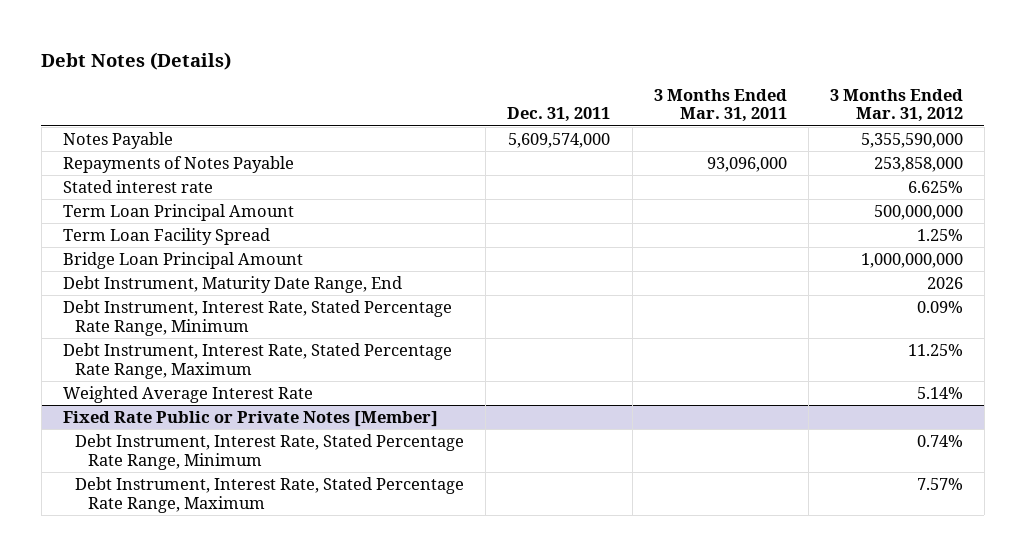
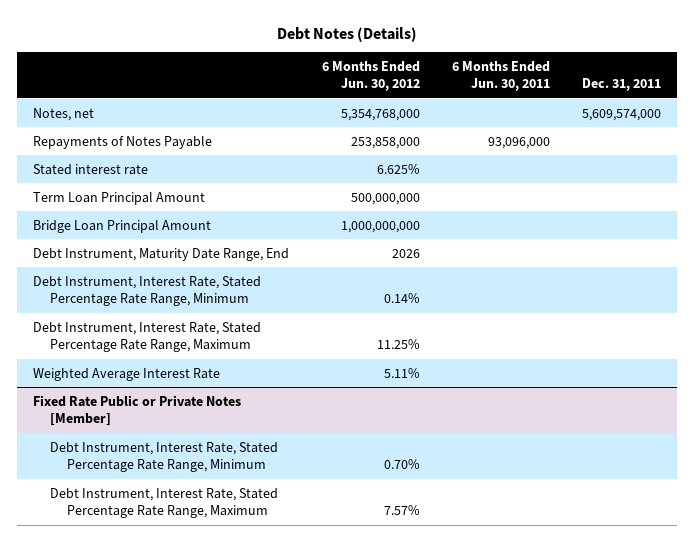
- | Dec. 31, 2011 | 3 Months Ended Mar. 31, 2011 | 3 Months Ended Mar. 31, 2012
+ | 6 Months Ended Jun. 30, 2012 | 6 Months Ended Jun. 30, 2011 | Dec. 31, 2011
- Notes Payable | 5,609,574,000 | | 5,355,590,000
+ Notes, net | 5,354,768,000 | | 5,609,574,000
- Term Loan Facility Spread | | | 1.25%

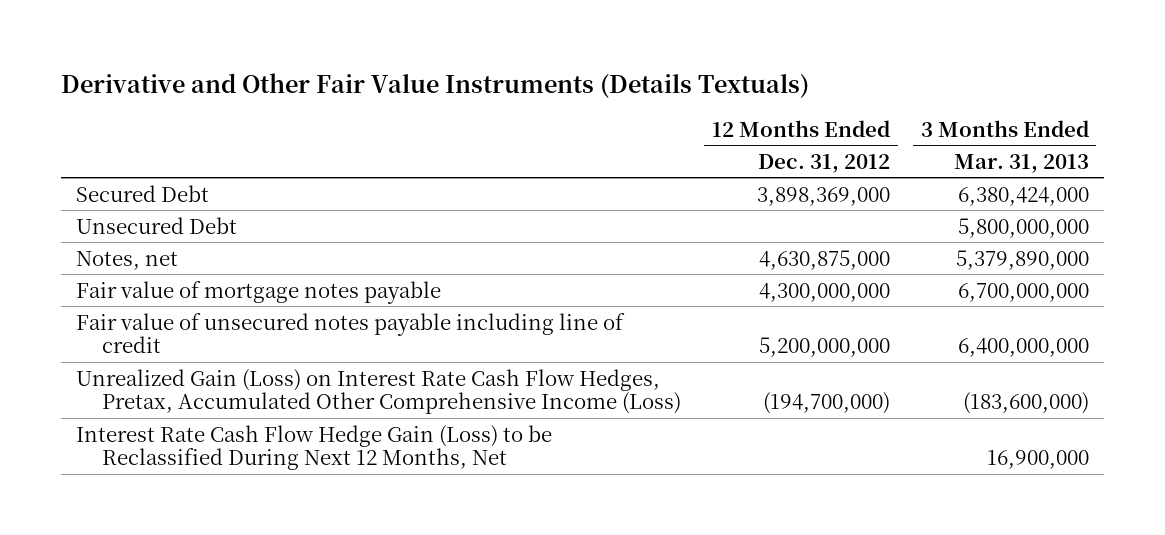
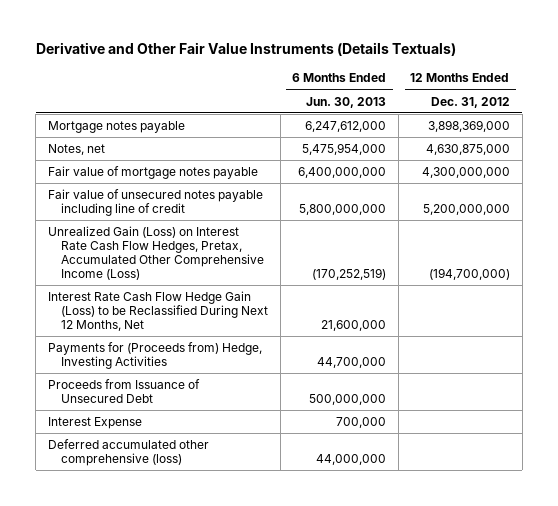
- | 12 Months Ended Dec. 31, 2012 | 3 Months Ended Mar. 31, 2013
+ | 6 Months Ended Jun. 30, 2013 | 12 Months Ended Dec. 31, 2012
- Secured Debt | 3,898,369,000 | 6,380,424,000
- Unsecured Debt | | 5,800,000,000
+ Mortgage notes payable | 6,247,612,000 | 3,898,369,000
+ Payments for (Proceeds from) Hedge, Investing Activities | 44,700,000 |
+ Proceeds from Issuance of Unsecured Debt | 500,000,000 |
+ Interest Expense | 700,000 |
+ Deferred accumulated other comprehensive (loss) | 44,000,000 |

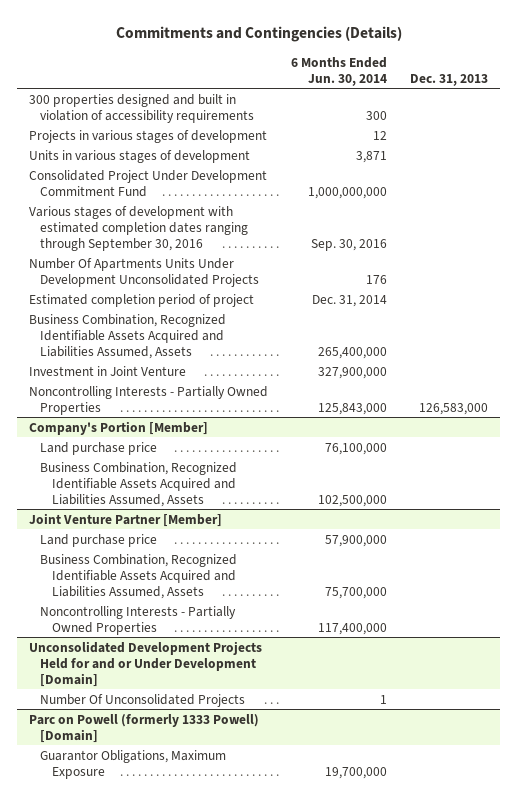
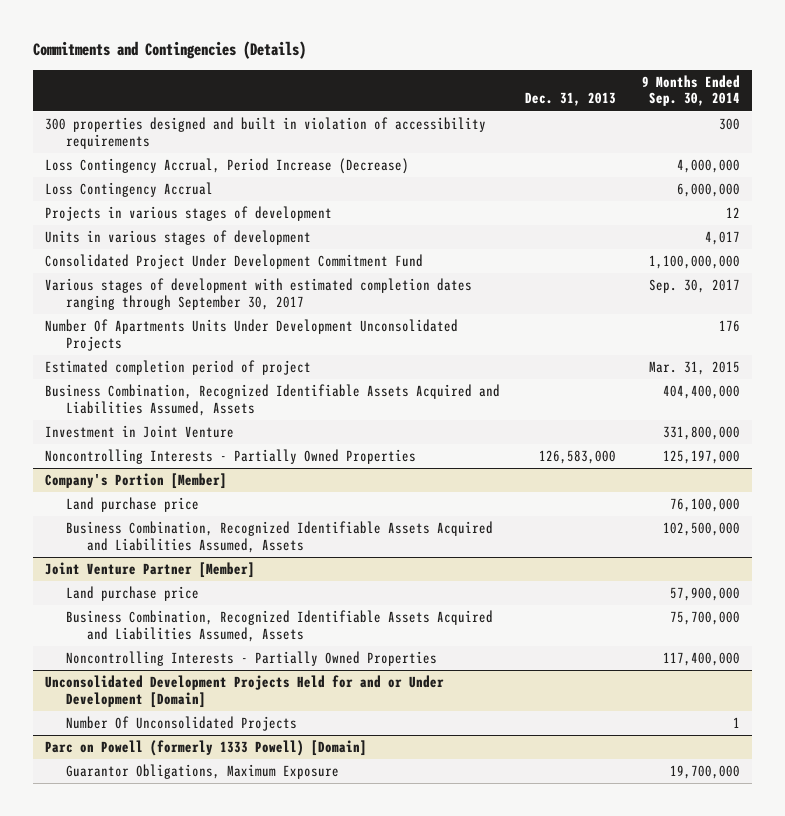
- | 6 Months Ended Jun. 30, 2014 | Dec. 31, 2013
+ | Dec. 31, 2013 | 9 Months Ended Sep. 30, 2014
+ Loss Contingency Accrual, Period Increase (Decrease) | | 4,000,000
+ Loss Contingency Accrual | | 6,000,000
- Various stages of development with estimated completion dates ranging through September 30, 2016 | Sep. 30, 2016 |
+ Various stages of development with estimated completion dates ranging through September 30, 2017 | | Sep. 30, 2017

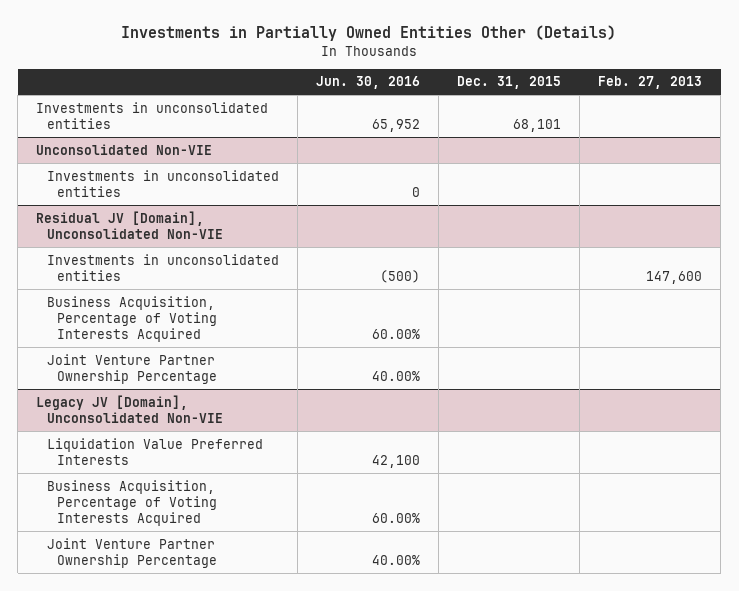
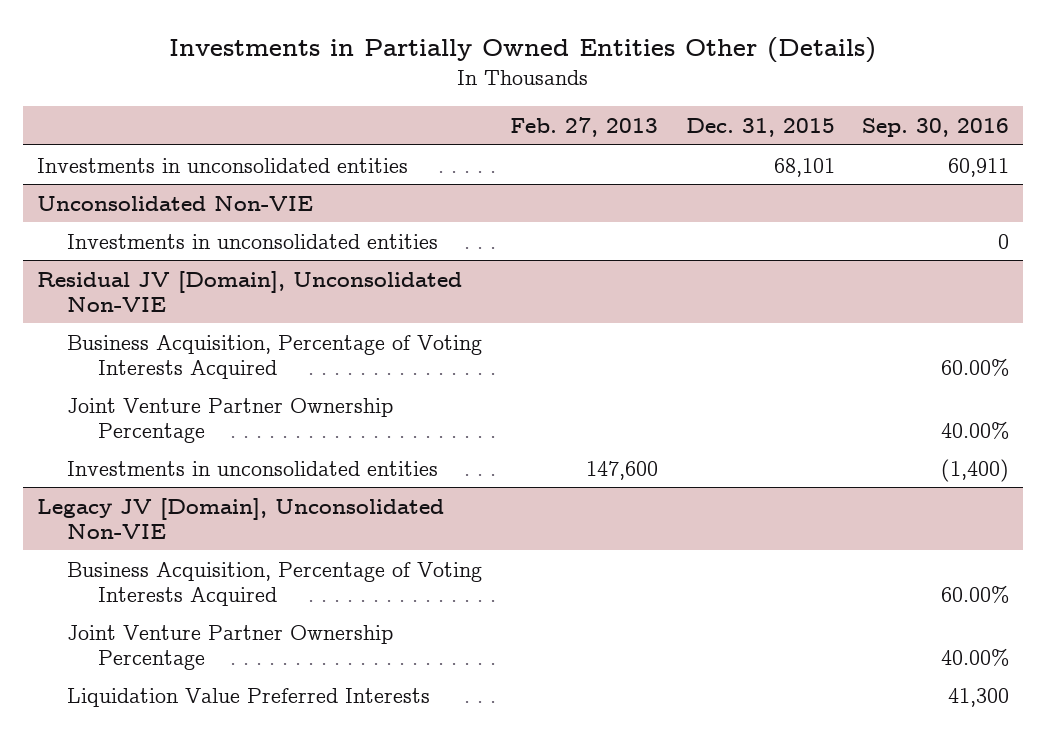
- | Jun. 30, 2016 | Dec. 31, 2015 | Feb. 27, 2013
+ | Feb. 27, 2013 | Dec. 31, 2015 | Sep. 30, 2016
@ Residual JV [Domain], Unconsolidated Non-VIE
moved down: Investments in unconsolidated entities | 147,600 | | (1,400)
@ Legacy JV [Domain], Unconsolidated Non-VIE
moved down: Liquidation Value Preferred Interests | | | 41,300

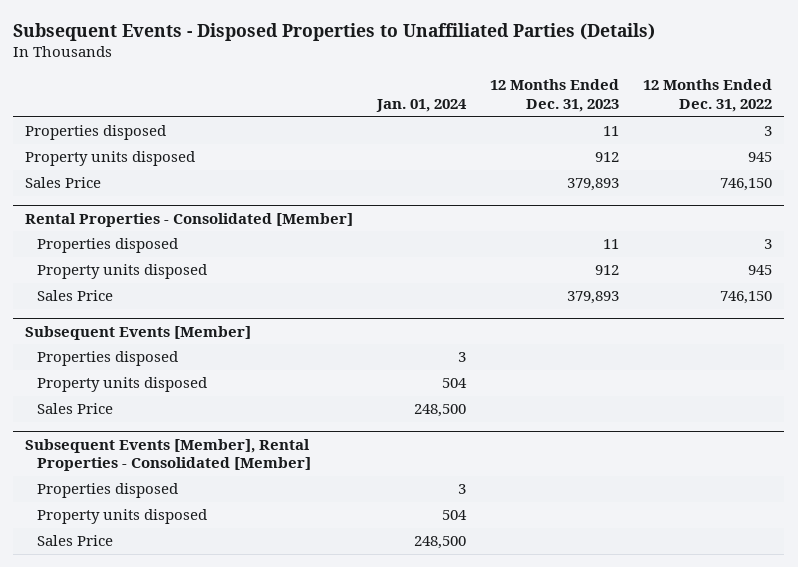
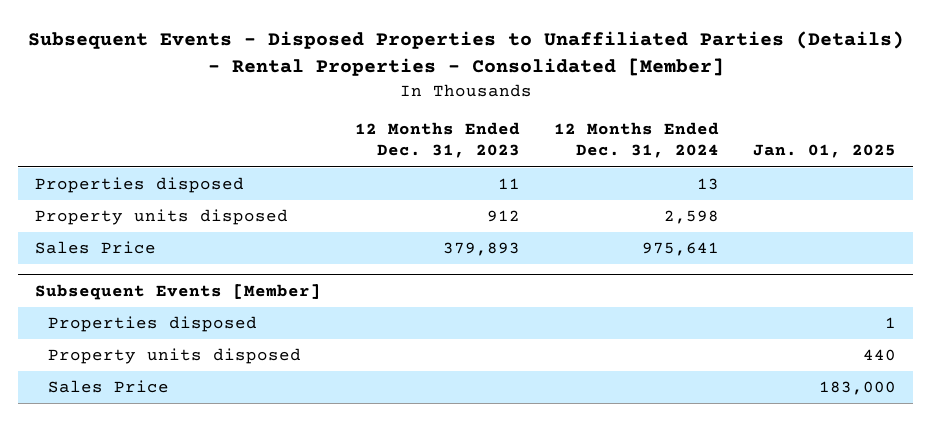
- Subsequent Events - Disposed Properties to Unaffiliated Parties (Details)
+ Subsequent Events - Disposed Properties to Unaffiliated Parties (Details) - Rental Properties - Consolidated [Member]
- | Jan. 01, 2024 | 12 Months Ended Dec. 31, 2023 | 12 Months Ended Dec. 31, 2022
+ | 12 Months Ended Dec. 31, 2023 | 12 Months Ended Dec. 31, 2024 | Jan. 01, 2025
- Rental Properties - Consolidated [Member]
- Properties disposed | | 11 | 3
- Property units disposed | | 912 | 945
- Sales Price | | 379,893 | 746,150
- Subsequent Events [Member], Rental Properties - Consolidated [Member]
- Properties disposed | 3 | |
- Property units disposed | 504 | |
- Sales Price | 248,500 | |

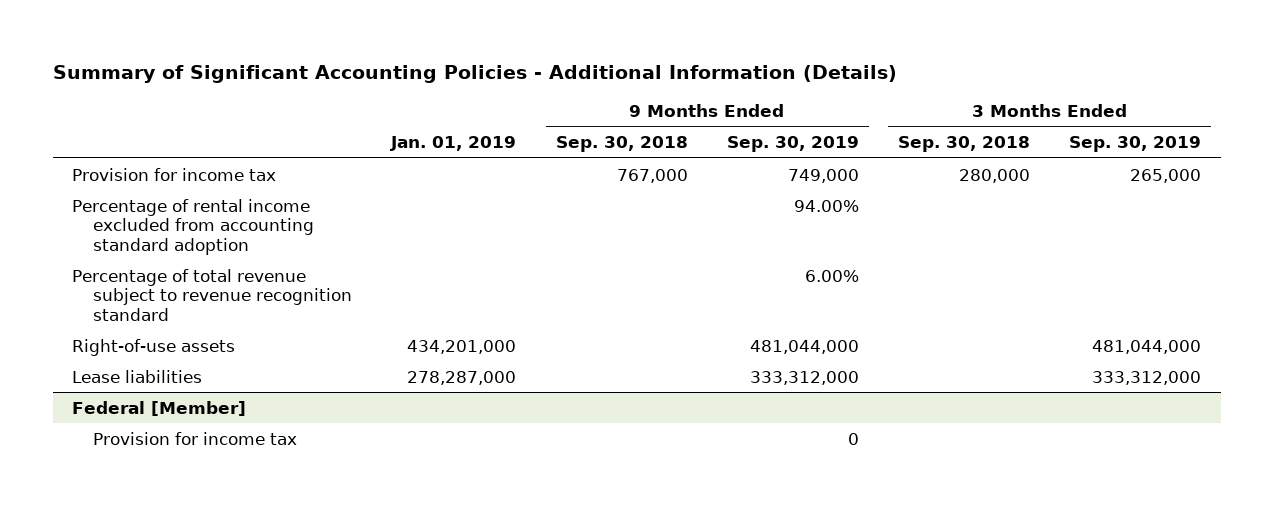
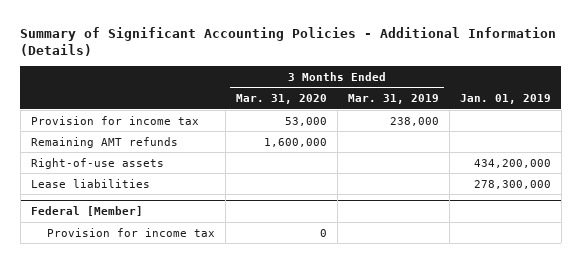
- | Jan. 01, 2019 | 9 Months Ended Sep. 30, 2018 | 9 Months Ended Sep. 30, 2019 | 3 Months Ended Sep. 30, 2018 | 3 Months Ended Sep. 30, 2019
+ | 3 Months Ended Mar. 31, 2020 | 3 Months Ended Mar. 31, 2019 | Jan. 01, 2019
- Percentage of rental income excluded from accounting standard adoption | | | 94.00% | |
- Percentage of total revenue subject to revenue recognition standard | | | 6.00% | |
- Right-of-use assets | 434,201,000 | | 481,044,000 | | 481,044,000
- Lease liabilities | 278,287,000 | | 333,312,000 | | 333,312,000
+ Remaining AMT refunds | 1,600,000 | |
+ Right-of-use assets | | | 434,200,000
+ Lease liabilities | | | 278,300,000

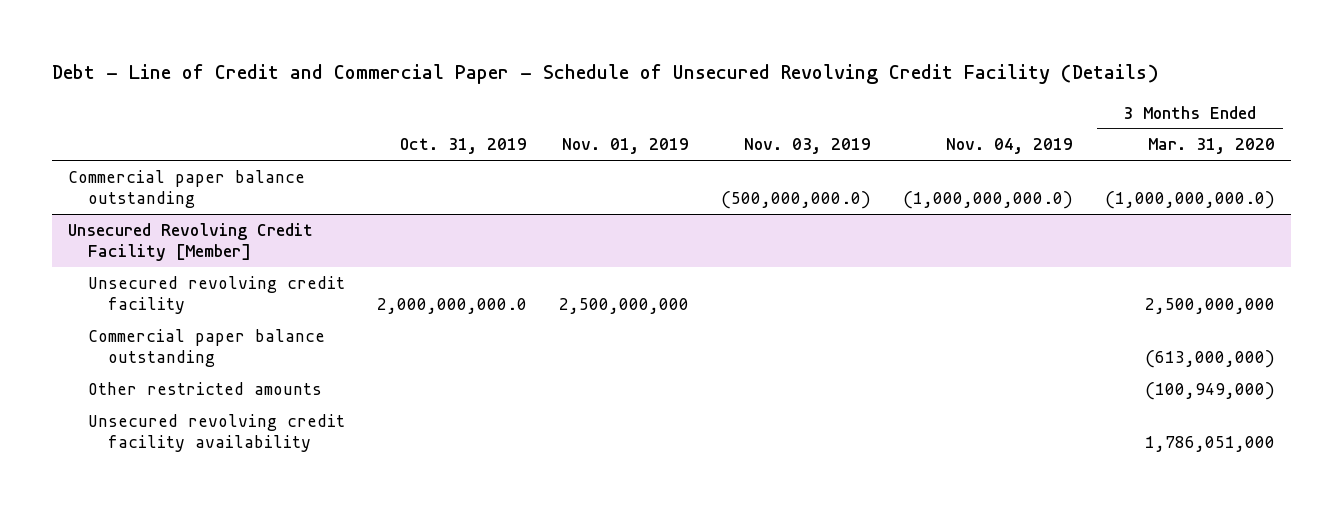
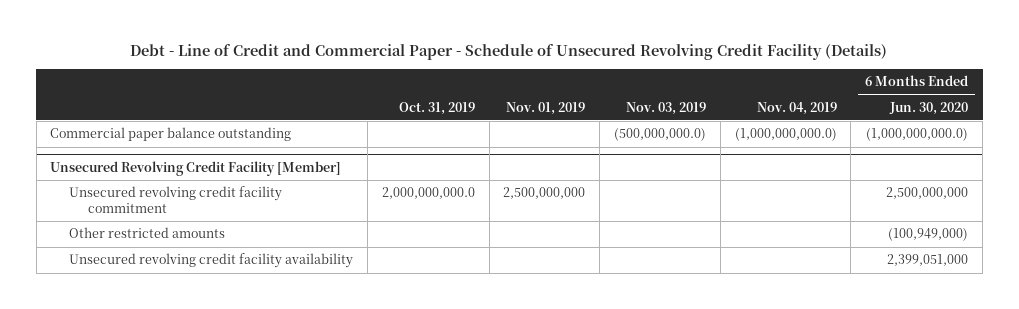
- | Oct. 31, 2019 | Nov. 01, 2019 | Nov. 03, 2019 | Nov. 04, 2019 | 3 Months Ended Mar. 31, 2020
+ | Oct. 31, 2019 | Nov. 01, 2019 | Nov. 03, 2019 | Nov. 04, 2019 | 6 Months Ended Jun. 30, 2020
@ Unsecured Revolving Credit Facility [Member]
- Unsecured revolving credit facility | 2,000,000,000.0 | 2,500,000,000 | | | 2,500,000,000
- Commercial paper balance outstanding | | | | | (613,000,000)
+ Unsecured revolving credit facility commitment | 2,000,000,000.0 | 2,500,000,000 | | | 2,500,000,000

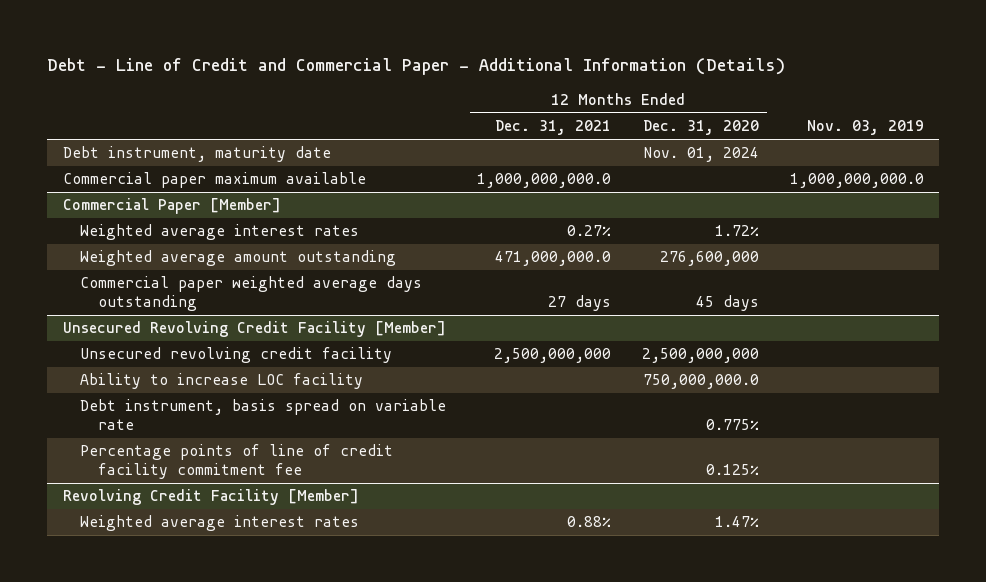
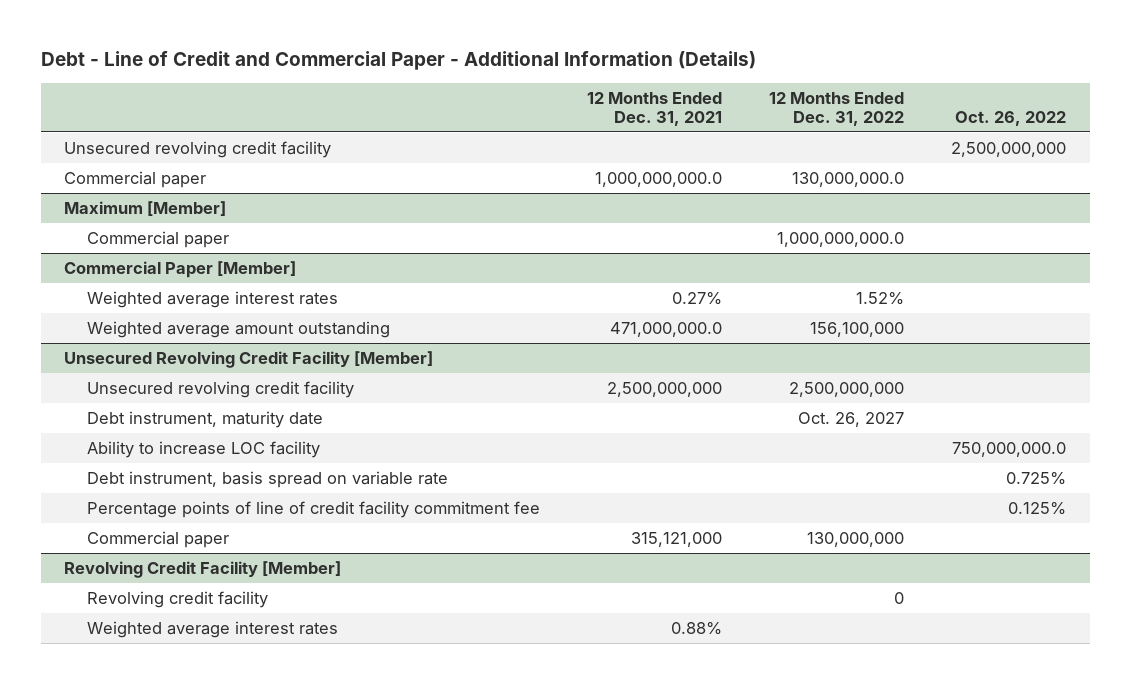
- | 12 Months Ended Dec. 31, 2021 | 12 Months Ended Dec. 31, 2020 | Nov. 03, 2019
+ | 12 Months Ended Dec. 31, 2021 | 12 Months Ended Dec. 31, 2022 | Oct. 26, 2022
- Debt instrument, maturity date | | Nov. 01, 2024 |
- Commercial paper maximum available | 1,000,000,000.0 | | 1,000,000,000.0
+ Unsecured revolving credit facility | | | 2,500,000,000
+ Commercial paper | 1,000,000,000.0 | 130,000,000.0 |
+ Maximum [Member]
+ Commercial paper | | 1,000,000,000.0 |
@ Commercial Paper [Member]
- Commercial paper weighted average days outstanding | 27 days | 45 days |
@ Unsecured Revolving Credit Facility [Member]
+ Debt instrument, maturity date | | Oct. 26, 2027 |
+ Commercial paper | 315,121,000 | 130,000,000 |
@ Revolving Credit Facility [Member]
+ Revolving credit facility | | 0 |

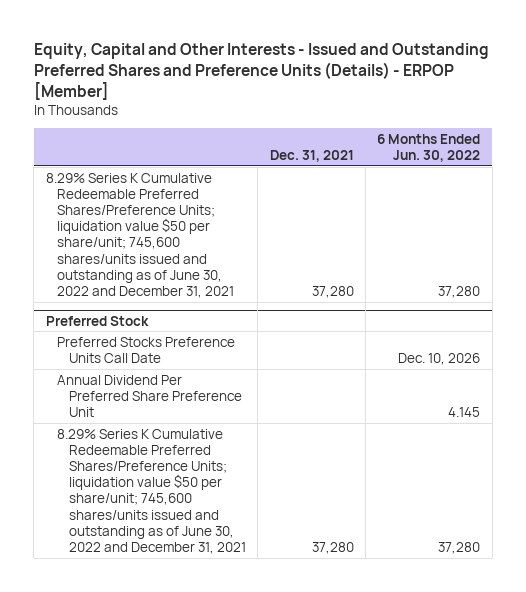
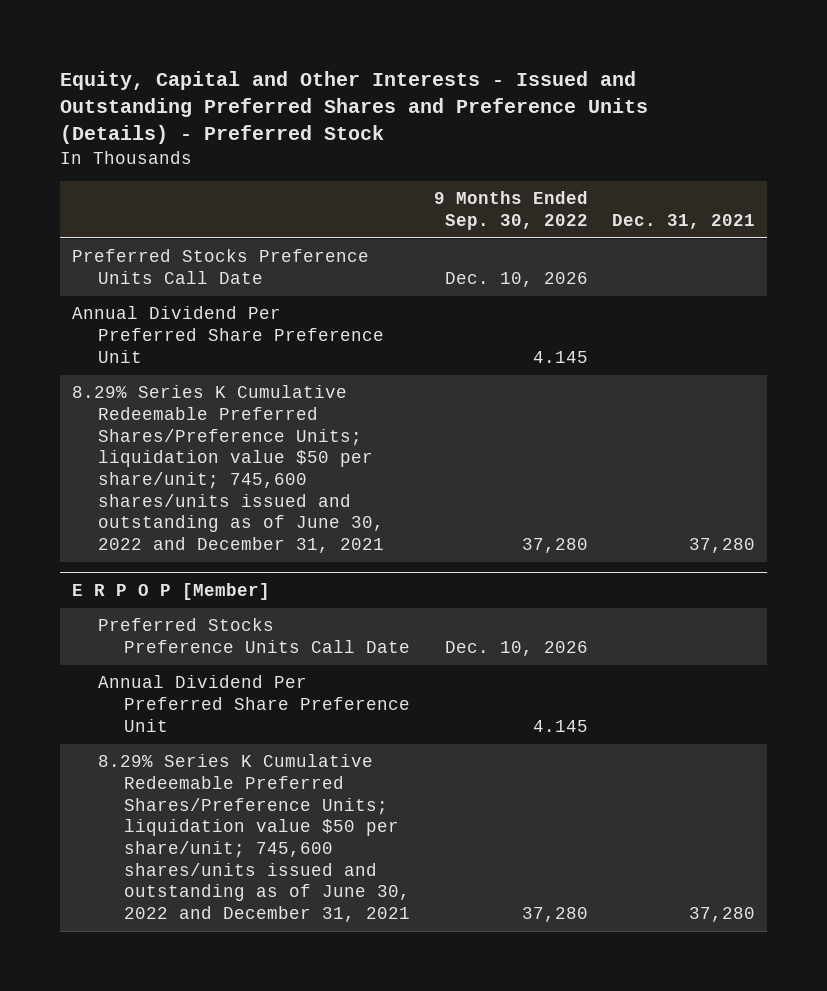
- Equity, Capital and Other Interests - Issued and Outstanding Preferred Shares and Preference Units (Details) - ERPOP [Member]
+ Equity, Capital and Other Interests - Issued and Outstanding Preferred Shares and Preference Units (Details) - Preferred Stock
- | Dec. 31, 2021 | 6 Months Ended Jun. 30, 2022
+ | 9 Months Ended Sep. 30, 2022 | Dec. 31, 2021
+ Preferred Stocks Preference Units Call Date | Dec. 10, 2026 |
+ Annual Dividend Per Preferred Share Preference Unit | 4.145 |
- Preferred Stock
+ E R P O P [Member]

